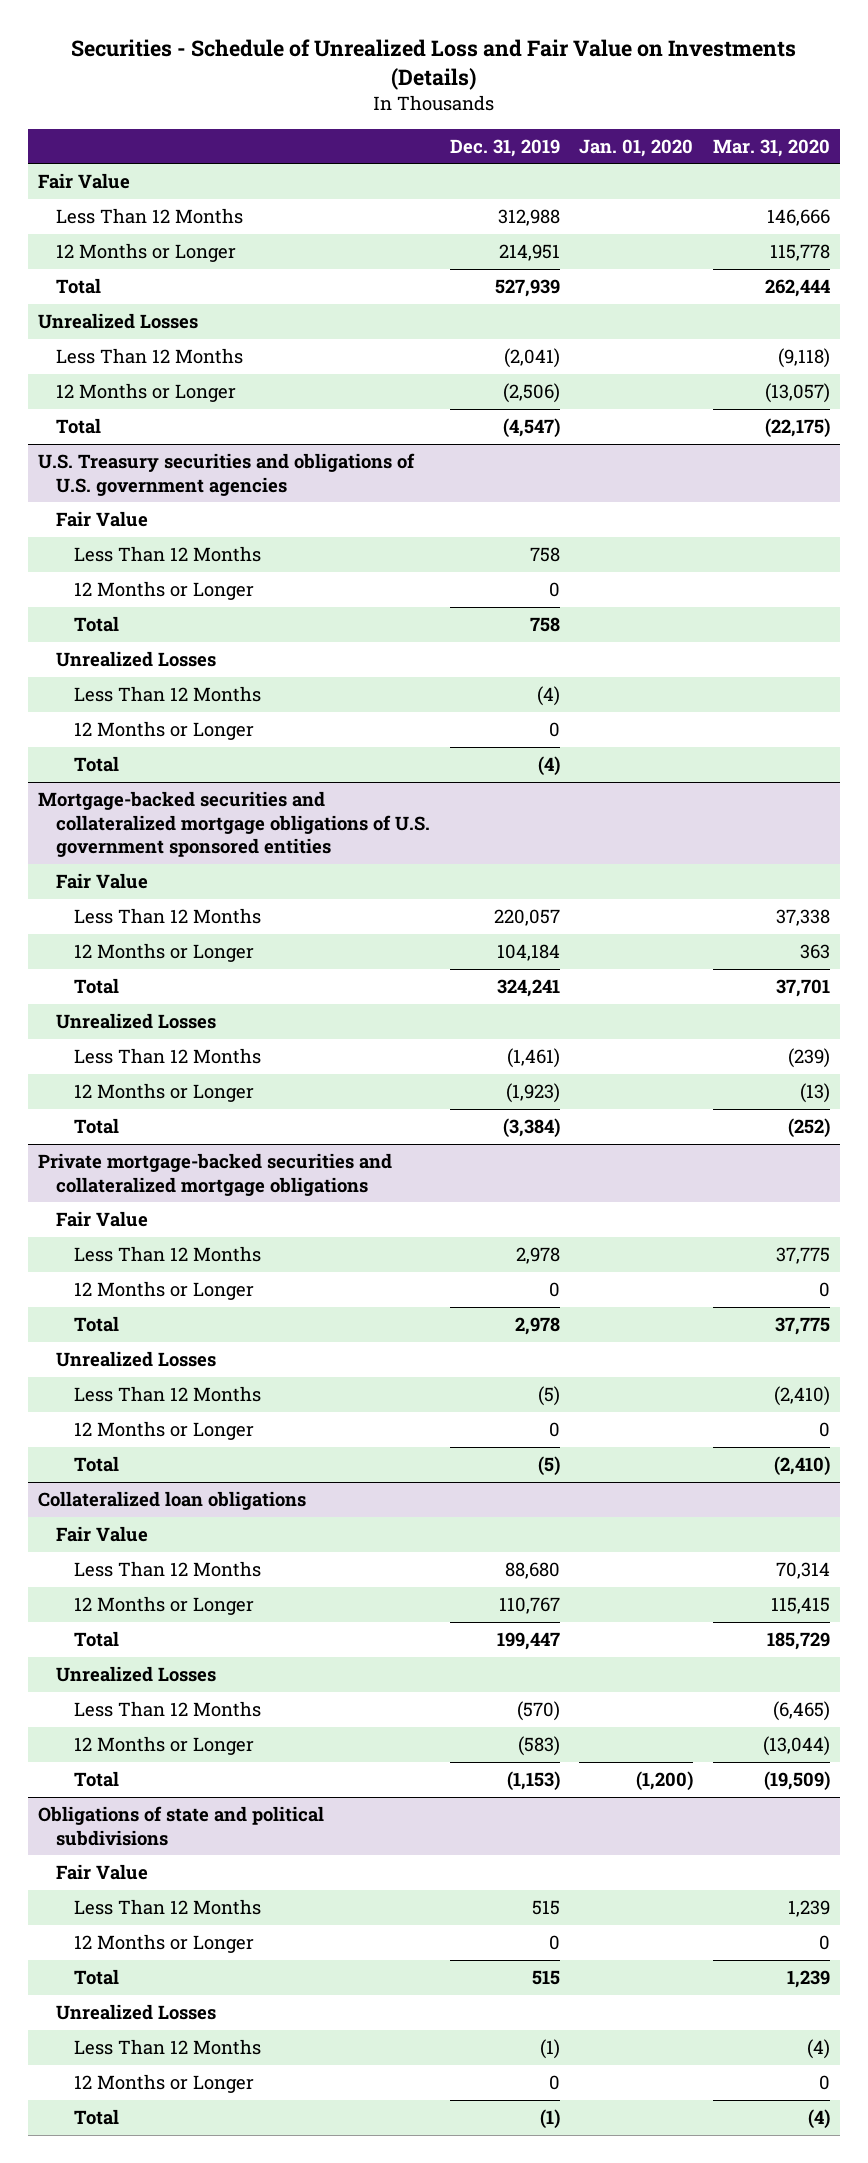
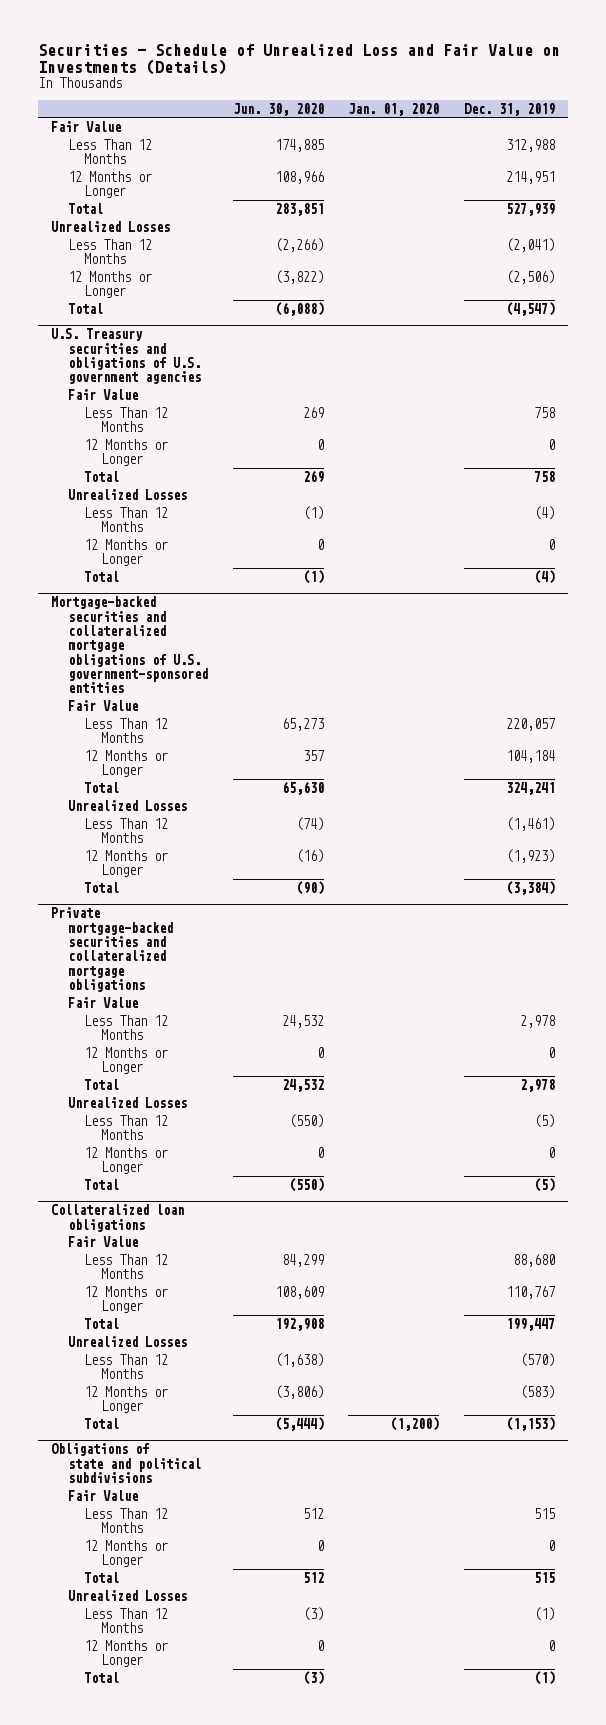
- | Dec. 31, 2019 | Jan. 01, 2020 | Mar. 31, 2020
+ | Jun. 30, 2020 | Jan. 01, 2020 | Dec. 31, 2019
- Mortgage-backed securities and collateralized mortgage obligations of U.S. government sponsored entities
+ Mortgage-backed securities and collateralized mortgage obligations of U.S. government-sponsored entities

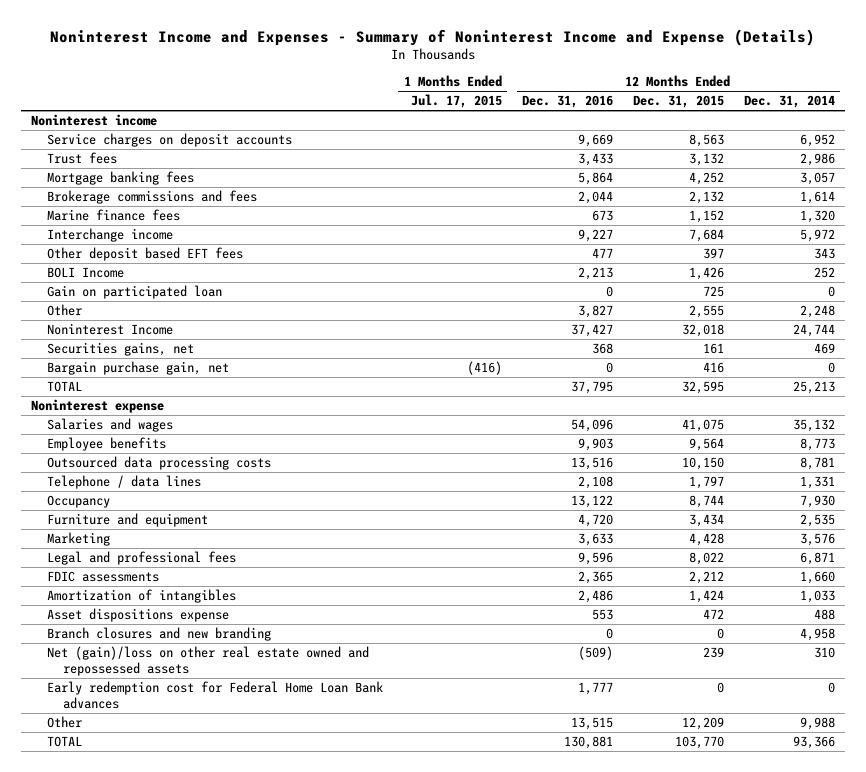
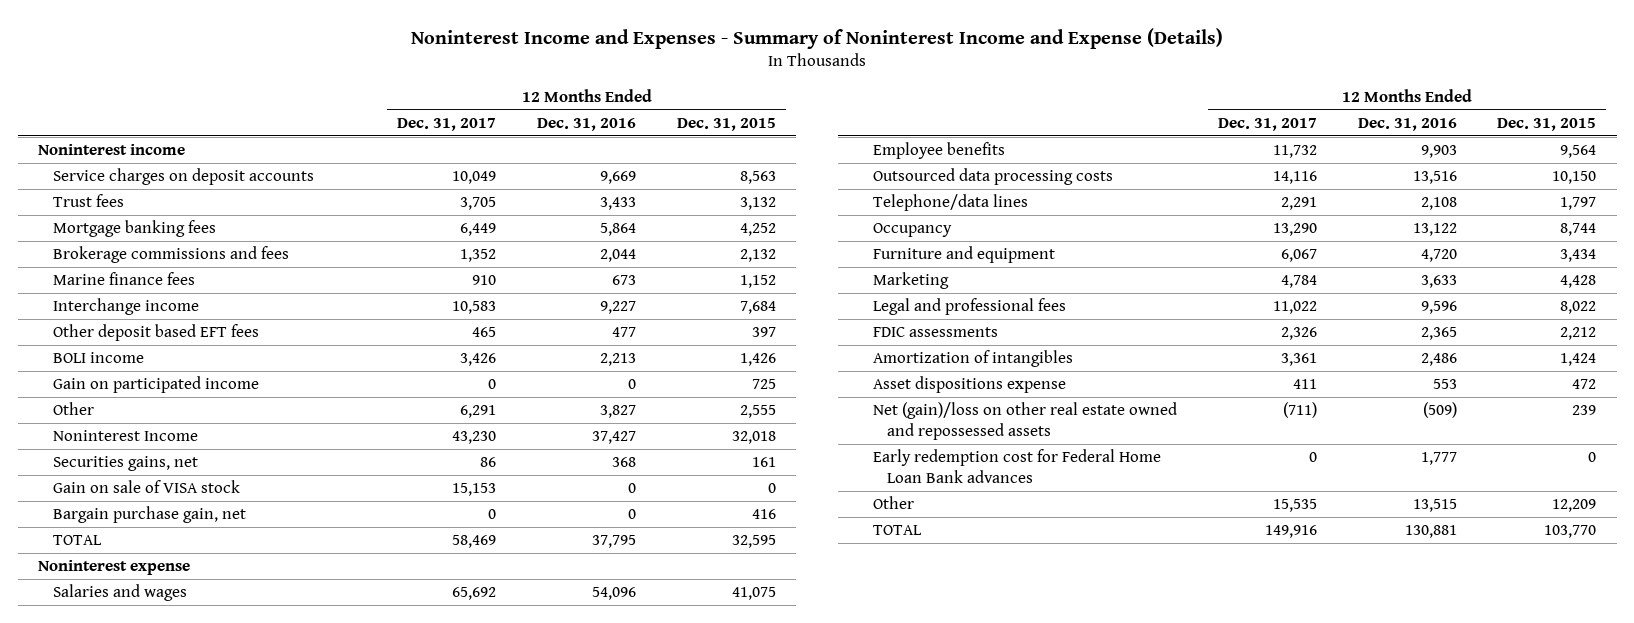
- | 1 Months Ended Jul. 17, 2015 | 12 Months Ended Dec. 31, 2016 | 12 Months Ended Dec. 31, 2015 | 12 Months Ended Dec. 31, 2014
+ | 12 Months Ended Dec. 31, 2017 | 12 Months Ended Dec. 31, 2016 | 12 Months Ended Dec. 31, 2015
- BOLI Income | | 2,213 | 1,426 | 252
- Gain on participated loan | | 0 | 725 | 0
+ BOLI income | 3,426 | 2,213 | 1,426
+ Gain on participated income | 0 | 0 | 725
+ Gain on sale of VISA stock | 15,153 | 0 | 0
- Telephone / data lines | | 2,108 | 1,797 | 1,331
+ Telephone/data lines | 2,291 | 2,108 | 1,797
- Branch closures and new branding | | 0 | 0 | 4,958

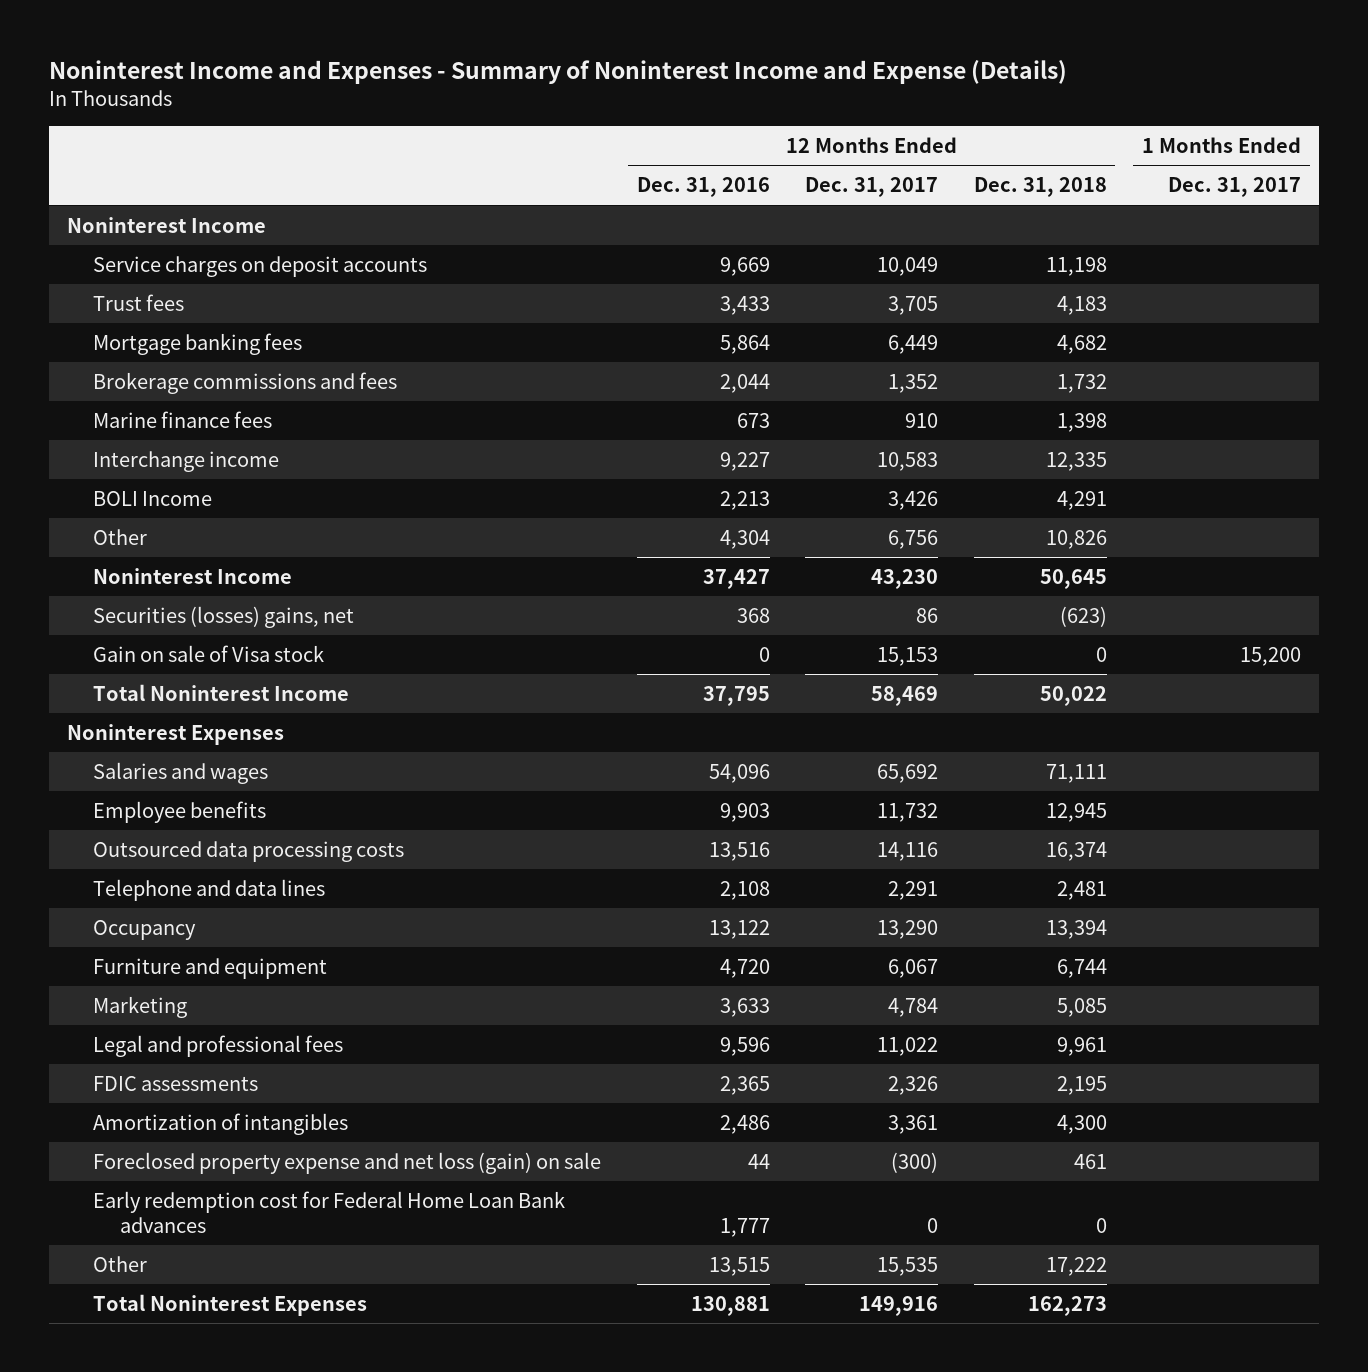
- | 12 Months Ended Dec. 31, 2017 | 12 Months Ended Dec. 31, 2016 | 12 Months Ended Dec. 31, 2015
+ | 12 Months Ended Dec. 31, 2016 | 12 Months Ended Dec. 31, 2017 | 12 Months Ended Dec. 31, 2018 | 1 Months Ended Dec. 31, 2017
- Noninterest income
+ Noninterest Income
- Other deposit based EFT fees | 465 | 477 | 397
- BOLI income | 3,426 | 2,213 | 1,426
- Gain on participated income | 0 | 0 | 725
- Other | 6,291 | 3,827 | 2,555
+ BOLI Income | 2,213 | 3,426 | 4,291 |
+ Other | 4,304 | 6,756 | 10,826 |
- Securities gains, net | 86 | 368 | 161
- Gain on sale of VISA stock | 15,153 | 0 | 0
- Bargain purchase gain, net | 0 | 0 | 416
- TOTAL | 58,469 | 37,795 | 32,595
- Noninterest expense
+ Securities (losses) gains, net | 368 | 86 | (623) |
+ Gain on sale of Visa stock | 0 | 15,153 | 0 | 15,200
+ Total Noninterest Income | 37,795 | 58,469 | 50,022 |
+ Noninterest Expenses
- Telephone/data lines | 2,291 | 2,108 | 1,797
+ Telephone and data lines | 2,108 | 2,291 | 2,481 |
- Asset dispositions expense | 411 | 553 | 472
- Net (gain)/loss on other real estate owned and repossessed assets | (711) | (509) | 239
+ Foreclosed property expense and net loss (gain) on sale | 44 | (300) | 461 |
- TOTAL | 149,916 | 130,881 | 103,770
+ Total Noninterest Expenses | 130,881 | 149,916 | 162,273 |

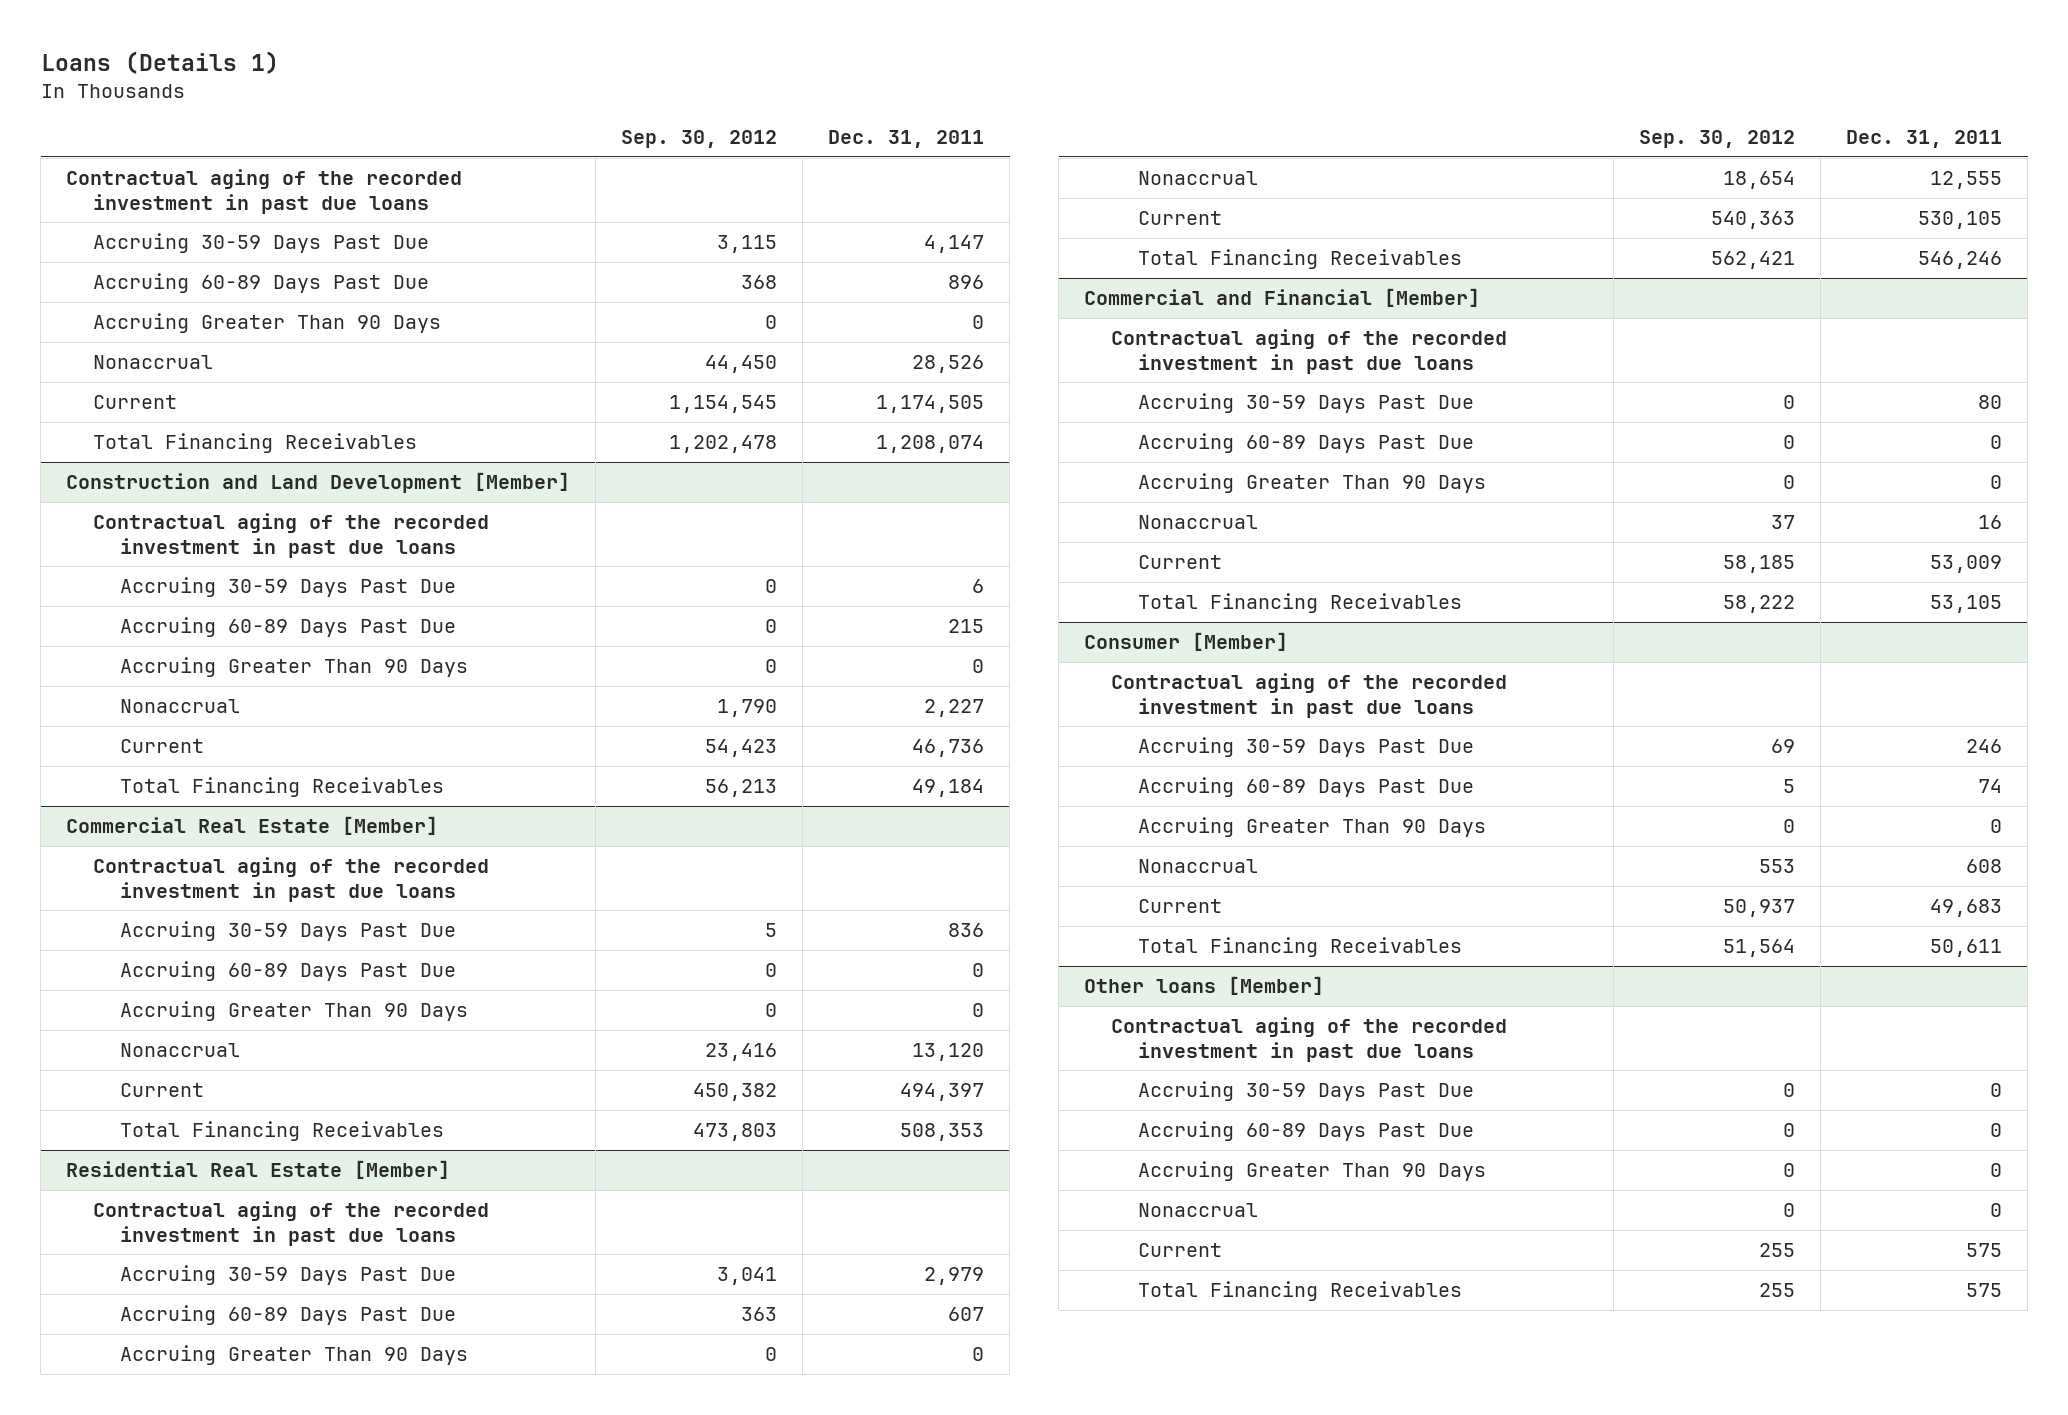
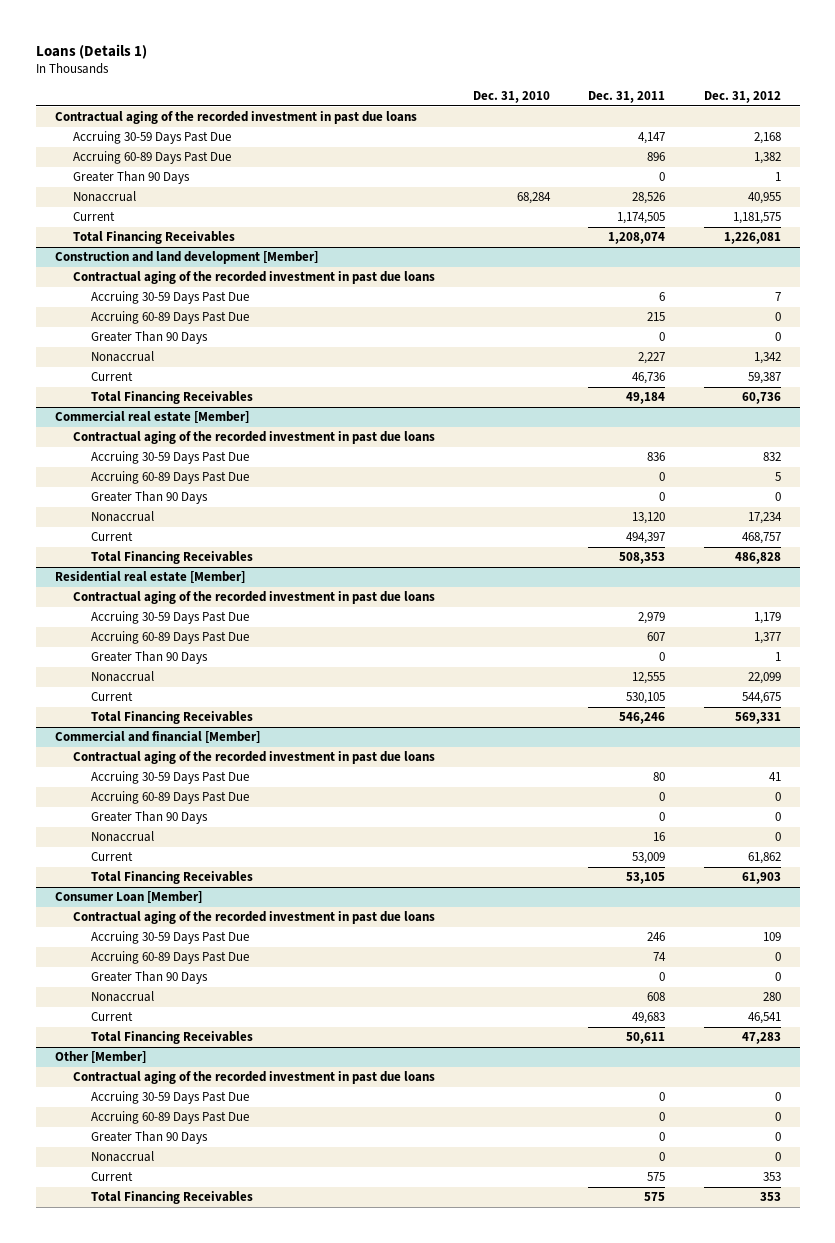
- | Sep. 30, 2012 | Dec. 31, 2011
+ | Dec. 31, 2010 | Dec. 31, 2011 | Dec. 31, 2012
- Accruing Greater Than 90 Days | 0 | 0
+ Greater Than 90 Days | | 0 | 1
- Construction and Land Development [Member]
+ Construction and land development [Member]
- Accruing Greater Than 90 Days | 0 | 0
+ Greater Than 90 Days | | 0 | 0
- Commercial Real Estate [Member]
+ Commercial real estate [Member]
- Accruing Greater Than 90 Days | 0 | 0
+ Greater Than 90 Days | | 0 | 0
- Residential Real Estate [Member]
+ Residential real estate [Member]
- Accruing Greater Than 90 Days | 0 | 0
+ Greater Than 90 Days | | 0 | 1
- Commercial and Financial [Member]
+ Commercial and financial [Member]
- Accruing Greater Than 90 Days | 0 | 0
+ Greater Than 90 Days | | 0 | 0
- Consumer [Member]
+ Consumer Loan [Member]
- Accruing Greater Than 90 Days | 0 | 0
+ Greater Than 90 Days | | 0 | 0
- Other loans [Member]
+ Other [Member]
- Accruing Greater Than 90 Days | 0 | 0
+ Greater Than 90 Days | | 0 | 0

